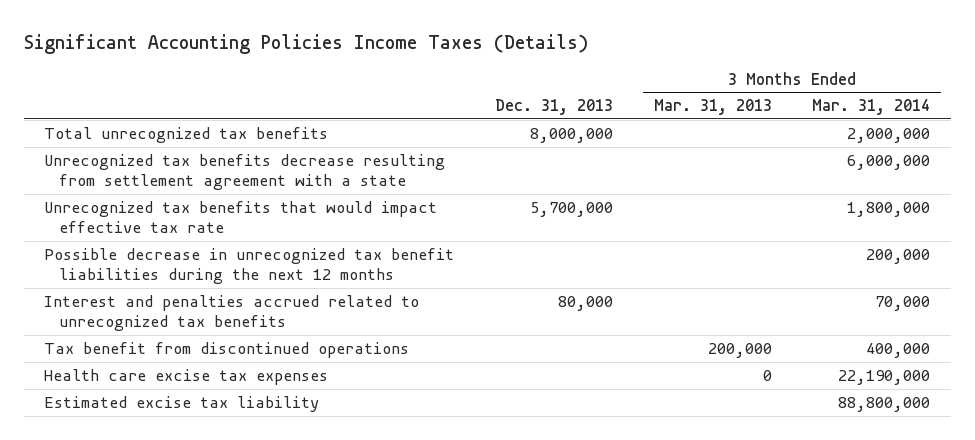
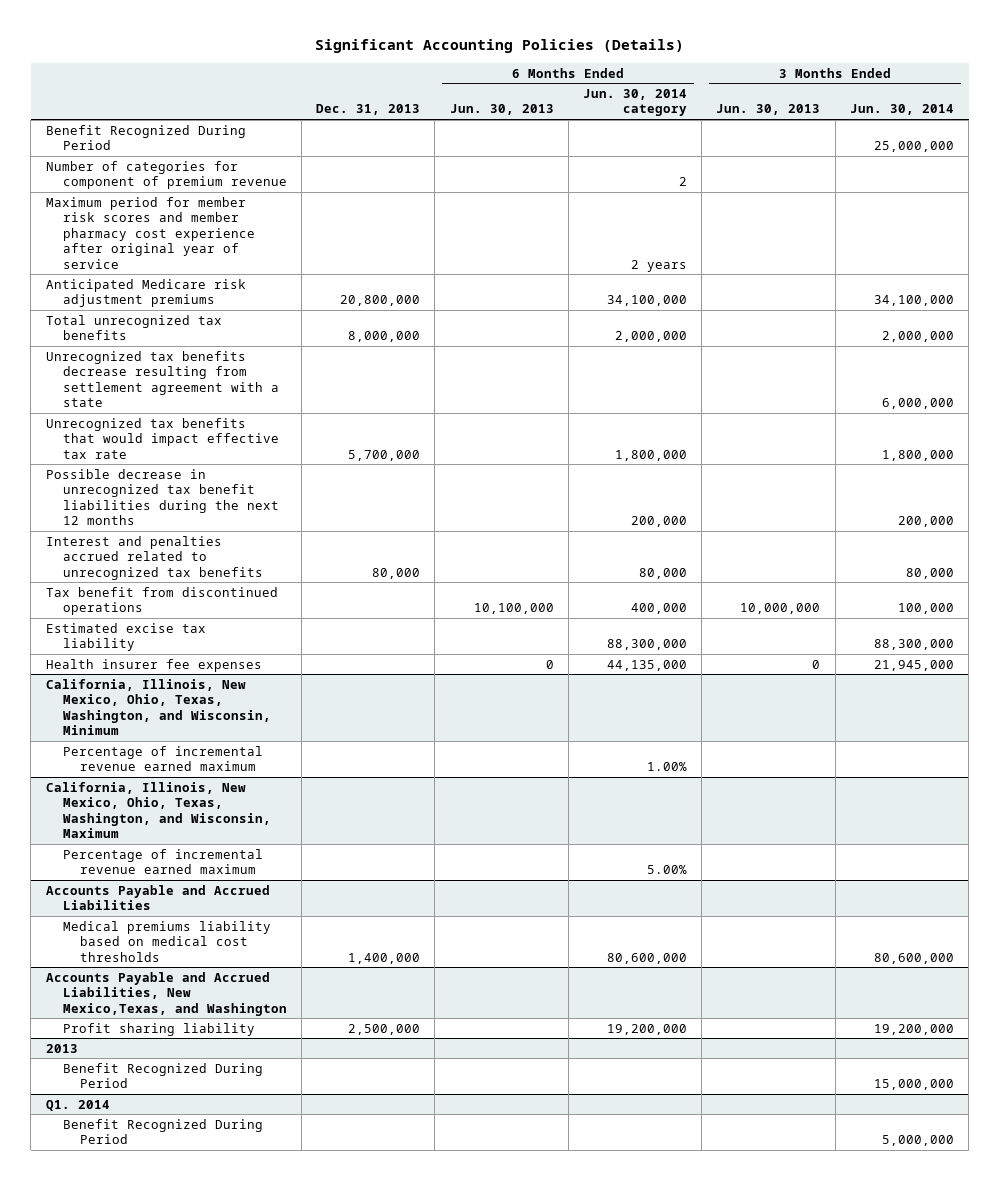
- Significant Accounting Policies Income Taxes (Details)
+ Significant Accounting Policies (Details)
- | Dec. 31, 2013 | 3 Months Ended Mar. 31, 2013 | 3 Months Ended Mar. 31, 2014
+ | Dec. 31, 2013 | 6 Months Ended Jun. 30, 2013 | 6 Months Ended Jun. 30, 2014 category | 3 Months Ended Jun. 30, 2013 | 3 Months Ended Jun. 30, 2014
+ Benefit Recognized During Period | | | | | 25,000,000
+ Number of categories for component of premium revenue | | | 2 | |
+ Maximum period for member risk scores and member pharmacy cost experience after original year of service | | | 2 years | |
+ Anticipated Medicare risk adjustment premiums | 20,800,000 | | 34,100,000 | | 34,100,000
- Health care excise tax expenses | | 0 | 22,190,000
+ Health insurer fee expenses | | 0 | 44,135,000 | 0 | 21,945,000
+ California, Illinois, New Mexico, Ohio, Texas, Washington, and Wisconsin, Minimum
+ Percentage of incremental revenue earned maximum | | | 1.00% | |
+ California, Illinois, New Mexico, Ohio, Texas, Washington, and Wisconsin, Maximum
+ Percentage of incremental revenue earned maximum | | | 5.00% | |
+ Accounts Payable and Accrued Liabilities
+ Medical premiums liability based on medical cost thresholds | 1,400,000 | | 80,600,000 | | 80,600,000
+ Accounts Payable and Accrued Liabilities, New Mexico,Texas, and Washington
+ Profit sharing liability | 2,500,000 | | 19,200,000 | | 19,200,000
+ 2013
+ Benefit Recognized During Period | | | | | 15,000,000
+ Q1. 2014
+ Benefit Recognized During Period | | | | | 5,000,000

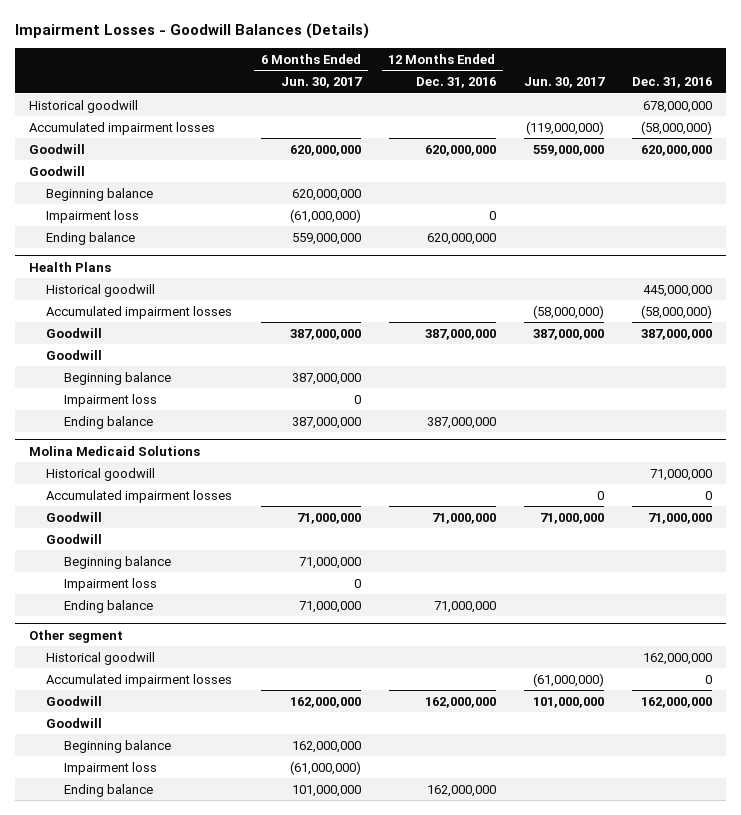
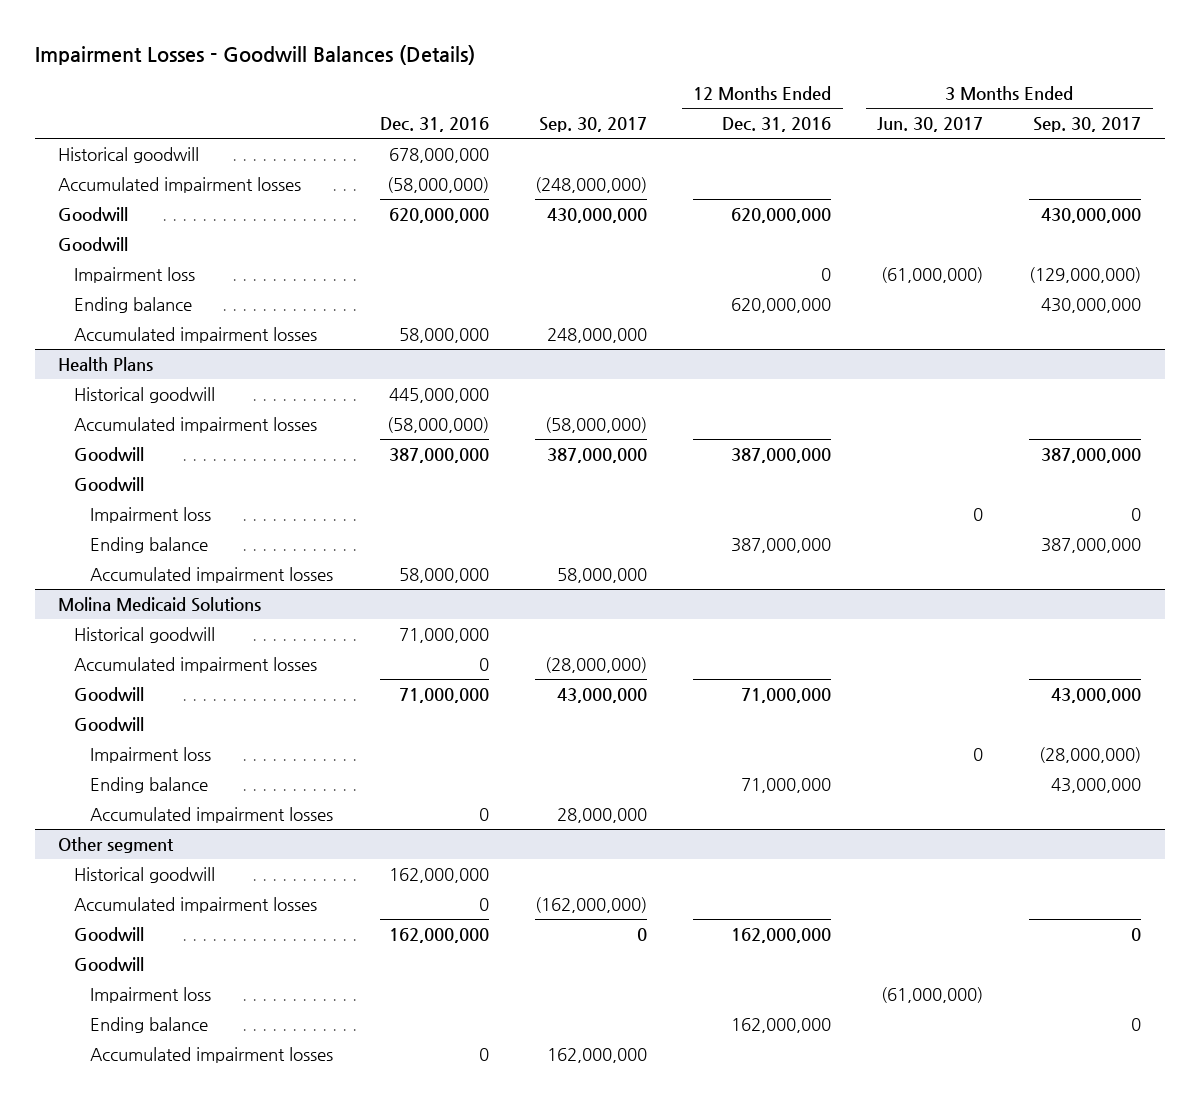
- | 6 Months Ended Jun. 30, 2017 | 12 Months Ended Dec. 31, 2016 | Jun. 30, 2017 | Dec. 31, 2016
+ | Dec. 31, 2016 | Sep. 30, 2017 | 12 Months Ended Dec. 31, 2016 | 3 Months Ended Jun. 30, 2017 | 3 Months Ended Sep. 30, 2017
- Beginning balance | 620,000,000 | | |
+ Accumulated impairment losses | 58,000,000 | 248,000,000 | | |
@ Health Plans
- Beginning balance | 387,000,000 | | |
+ Accumulated impairment losses | 58,000,000 | 58,000,000 | | |
@ Molina Medicaid Solutions
- Beginning balance | 71,000,000 | | |
+ Accumulated impairment losses | 0 | 28,000,000 | | |
@ Other segment
- Beginning balance | 162,000,000 | | |
+ Accumulated impairment losses | 0 | 162,000,000 | | |

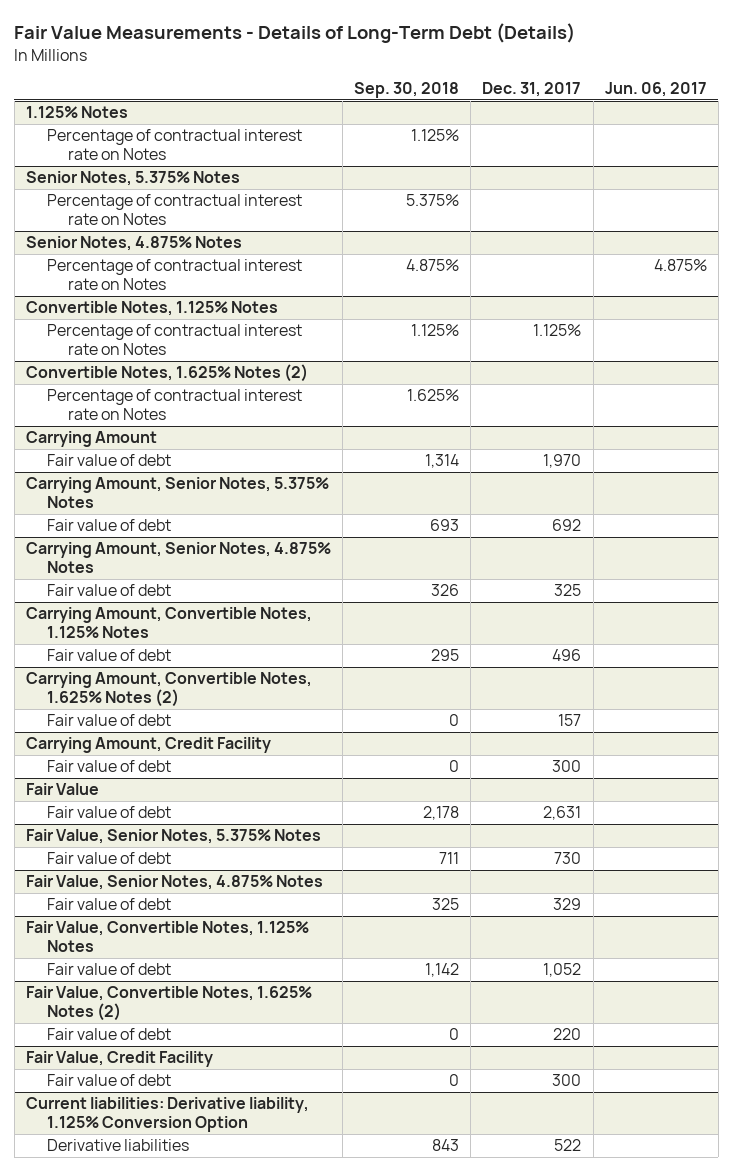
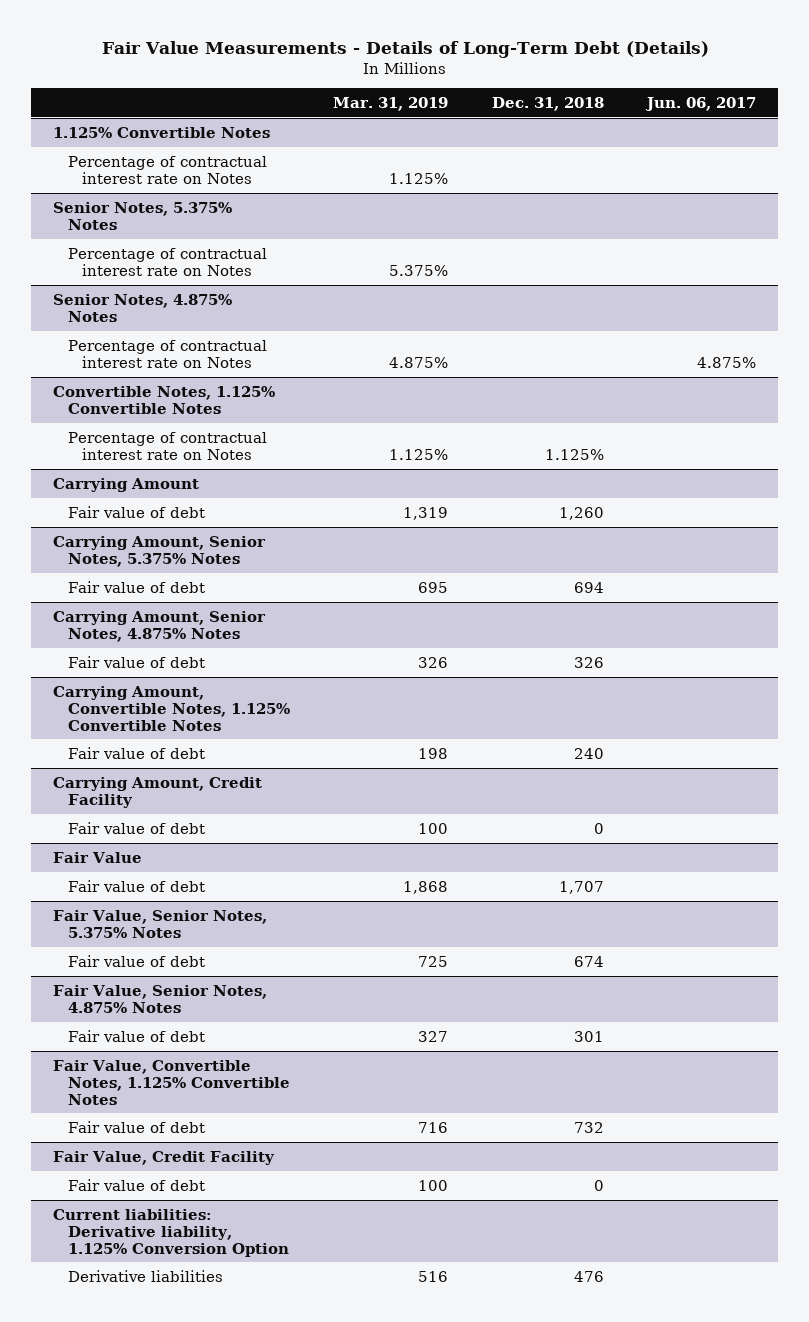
- | Sep. 30, 2018 | Dec. 31, 2017 | Jun. 06, 2017
+ | Mar. 31, 2019 | Dec. 31, 2018 | Jun. 06, 2017
- 1.125% Notes
+ 1.125% Convertible Notes
- Convertible Notes, 1.125% Notes
+ Convertible Notes, 1.125% Convertible Notes
- Convertible Notes, 1.625% Notes (2)
- Percentage of contractual interest rate on Notes | 1.625% | |
- Carrying Amount, Convertible Notes, 1.125% Notes
+ Carrying Amount, Convertible Notes, 1.125% Convertible Notes
- Carrying Amount, Convertible Notes, 1.625% Notes (2)
- Fair value of debt | 0 | 157 |
- Fair Value, Convertible Notes, 1.125% Notes
+ Fair Value, Convertible Notes, 1.125% Convertible Notes
- Fair Value, Convertible Notes, 1.625% Notes (2)
- Fair value of debt | 0 | 220 |

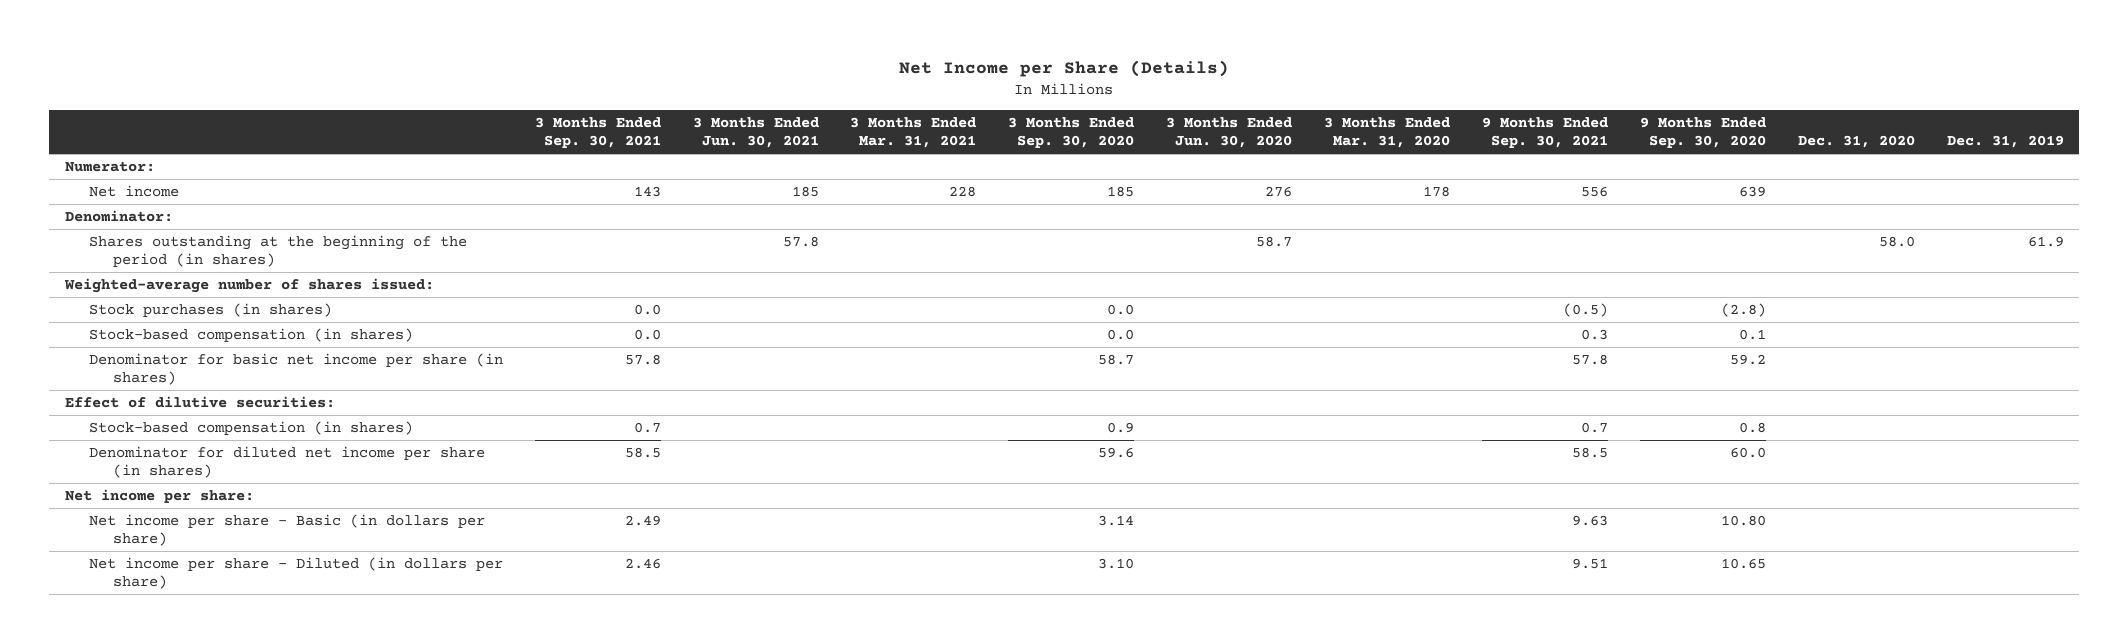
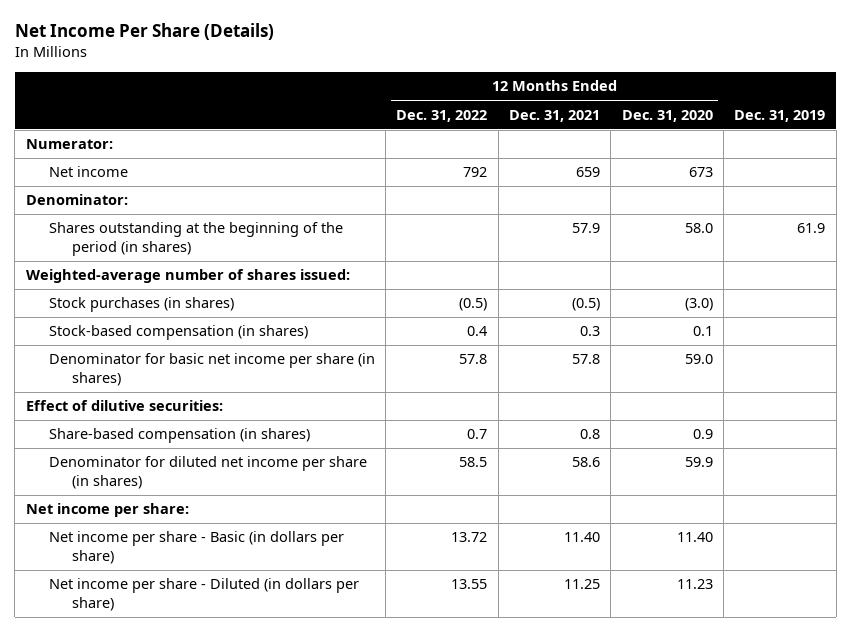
- Net Income per Share (Details)
+ Net Income Per Share (Details)
- | 3 Months Ended Sep. 30, 2021 | 3 Months Ended Jun. 30, 2021 | 3 Months Ended Mar. 31, 2021 | 3 Months Ended Sep. 30, 2020 | 3 Months Ended Jun. 30, 2020 | 3 Months Ended Mar. 31, 2020 | 9 Months Ended Sep. 30, 2021 | 9 Months Ended Sep. 30, 2020 | Dec. 31, 2020 | Dec. 31, 2019
+ | 12 Months Ended Dec. 31, 2022 | 12 Months Ended Dec. 31, 2021 | 12 Months Ended Dec. 31, 2020 | Dec. 31, 2019
- Stock-based compensation (in shares) | 0.7 | | | 0.9 | | | 0.7 | 0.8 | |
+ Share-based compensation (in shares) | 0.7 | 0.8 | 0.9 |

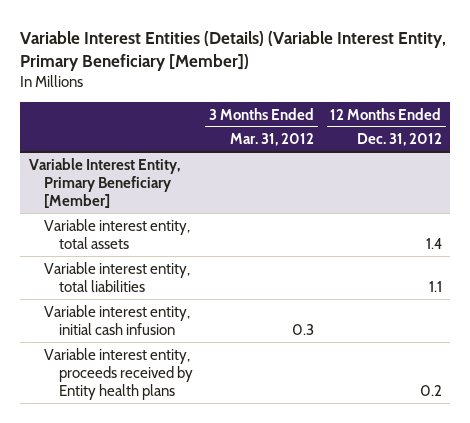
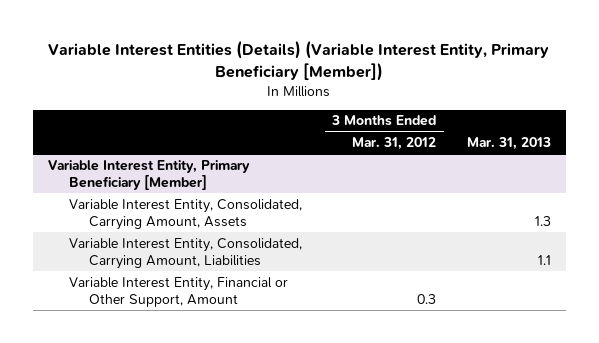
- | 3 Months Ended Mar. 31, 2012 | 12 Months Ended Dec. 31, 2012
+ | 3 Months Ended Mar. 31, 2012 | Mar. 31, 2013
@ Variable Interest Entity, Primary Beneficiary [Member]
- Variable interest entity, total assets | | 1.4
- Variable interest entity, total liabilities | | 1.1
- Variable interest entity, initial cash infusion | 0.3 |
- Variable interest entity, proceeds received by Entity health plans | | 0.2
+ Variable Interest Entity, Consolidated, Carrying Amount, Assets | | 1.3
+ Variable Interest Entity, Consolidated, Carrying Amount, Liabilities | | 1.1
+ Variable Interest Entity, Financial or Other Support, Amount | 0.3 |

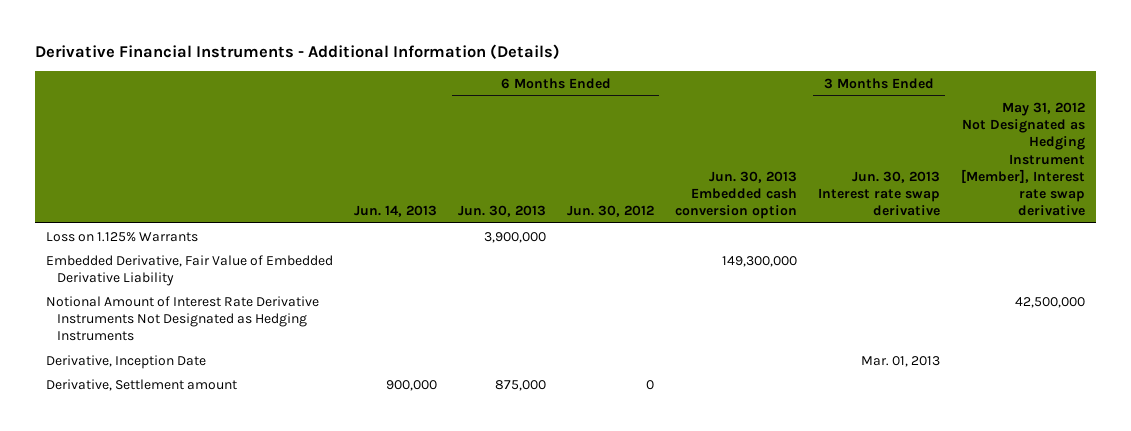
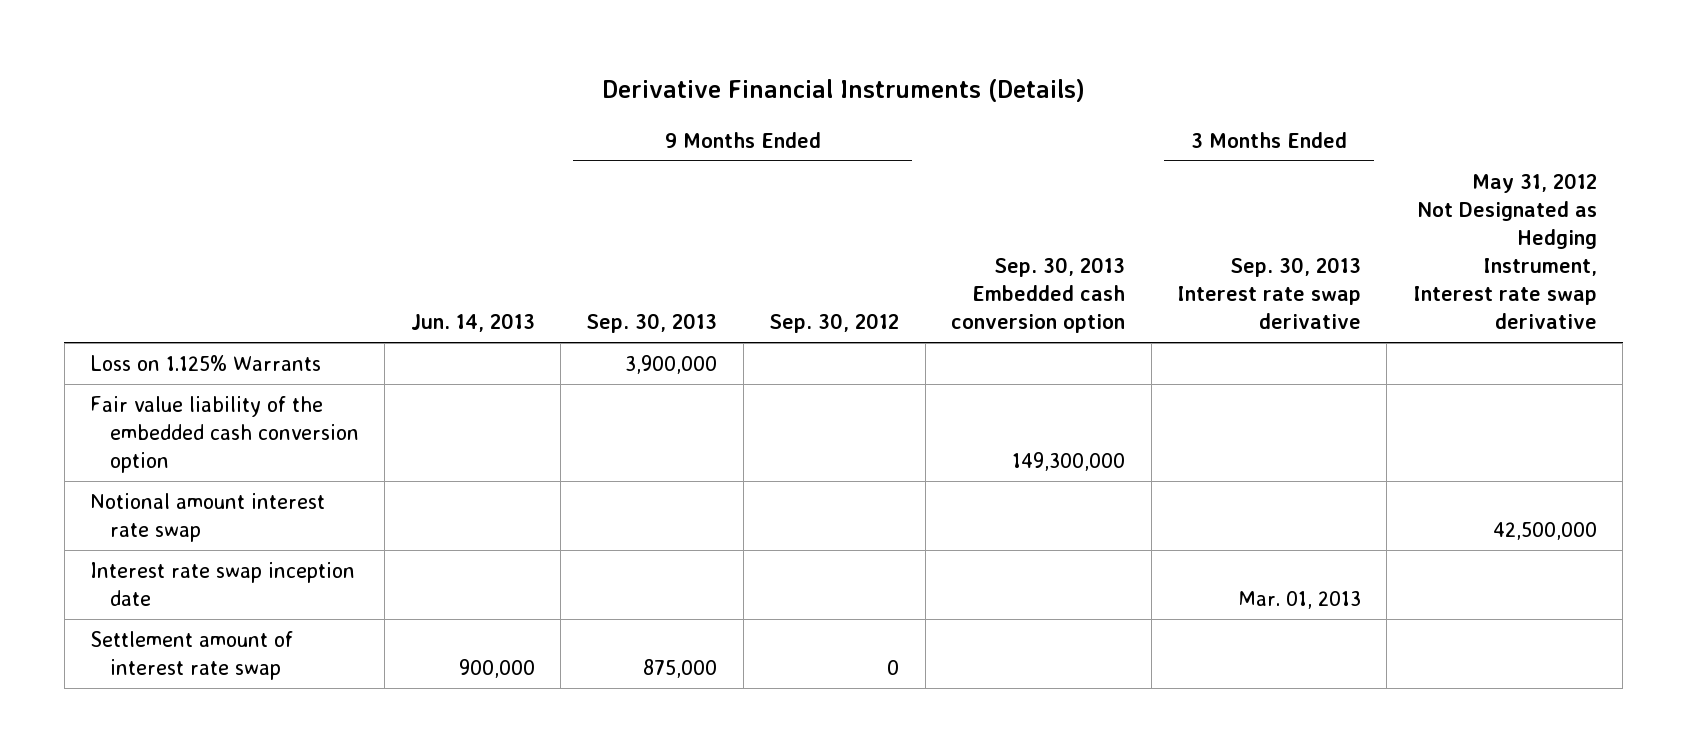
- Derivative Financial Instruments - Additional Information (Details)
+ Derivative Financial Instruments (Details)
- | Jun. 14, 2013 | 6 Months Ended Jun. 30, 2013 | 6 Months Ended Jun. 30, 2012 | Jun. 30, 2013 Embedded cash conversion option | 3 Months Ended Jun. 30, 2013 Interest rate swap derivative | May 31, 2012 Not Designated as Hedging Instrument [Member], Interest rate swap derivative
+ | Jun. 14, 2013 | 9 Months Ended Sep. 30, 2013 | 9 Months Ended Sep. 30, 2012 | Sep. 30, 2013 Embedded cash conversion option | 3 Months Ended Sep. 30, 2013 Interest rate swap derivative | May 31, 2012 Not Designated as Hedging Instrument, Interest rate swap derivative
- Embedded Derivative, Fair Value of Embedded Derivative Liability | | | | 149,300,000 | |
- Notional Amount of Interest Rate Derivative Instruments Not Designated as Hedging Instruments | | | | | | 42,500,000
- Derivative, Inception Date | | | | | Mar. 01, 2013 |
- Derivative, Settlement amount | 900,000 | 875,000 | 0 | | |
+ Fair value liability of the embedded cash conversion option | | | | 149,300,000 | |
+ Notional amount interest rate swap | | | | | | 42,500,000
+ Interest rate swap inception date | | | | | Mar. 01, 2013 |
+ Settlement amount of interest rate swap | 900,000 | 875,000 | 0 | | |

